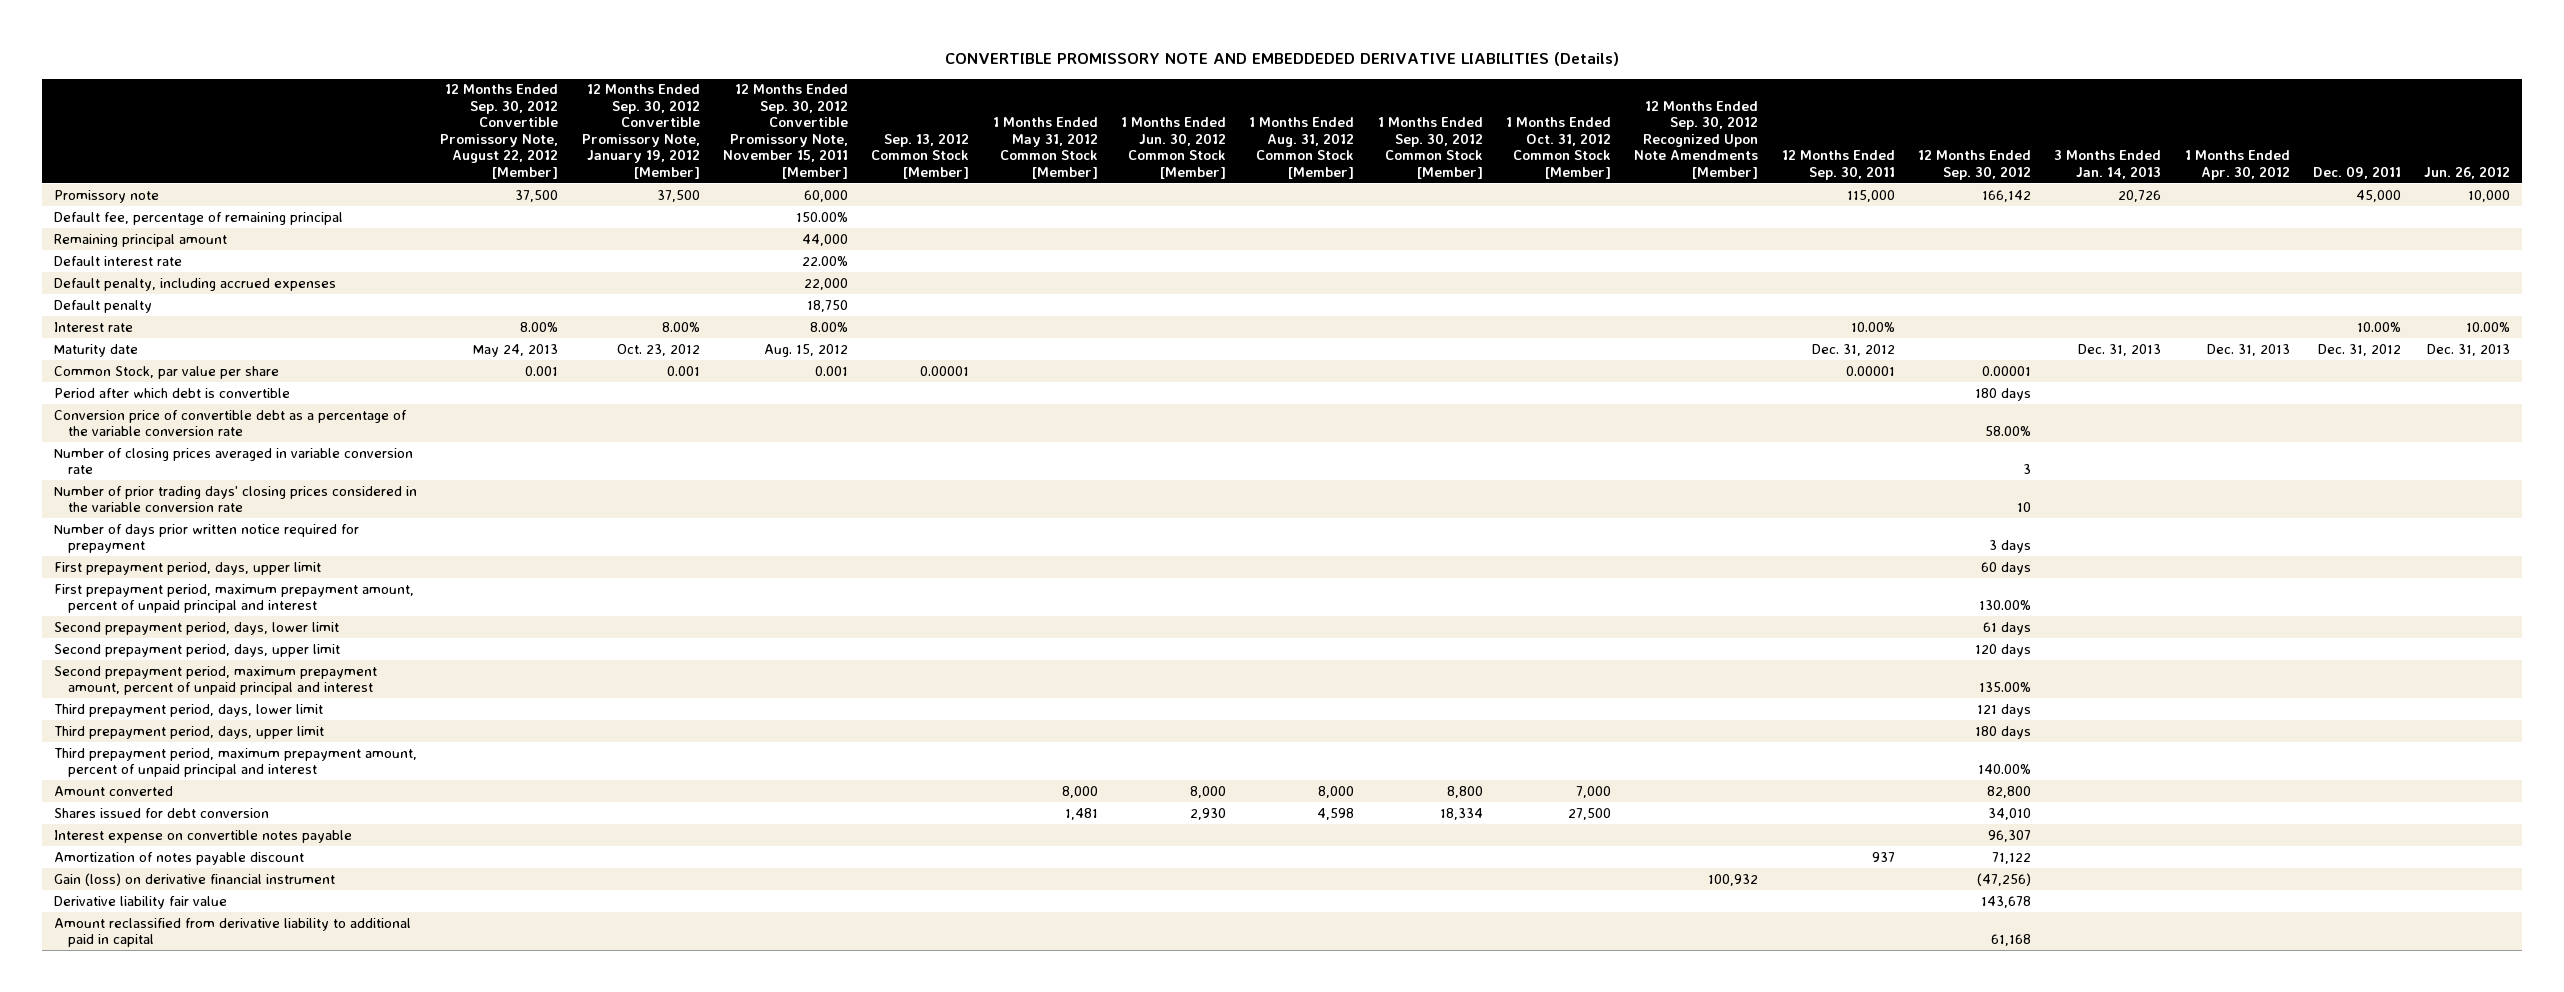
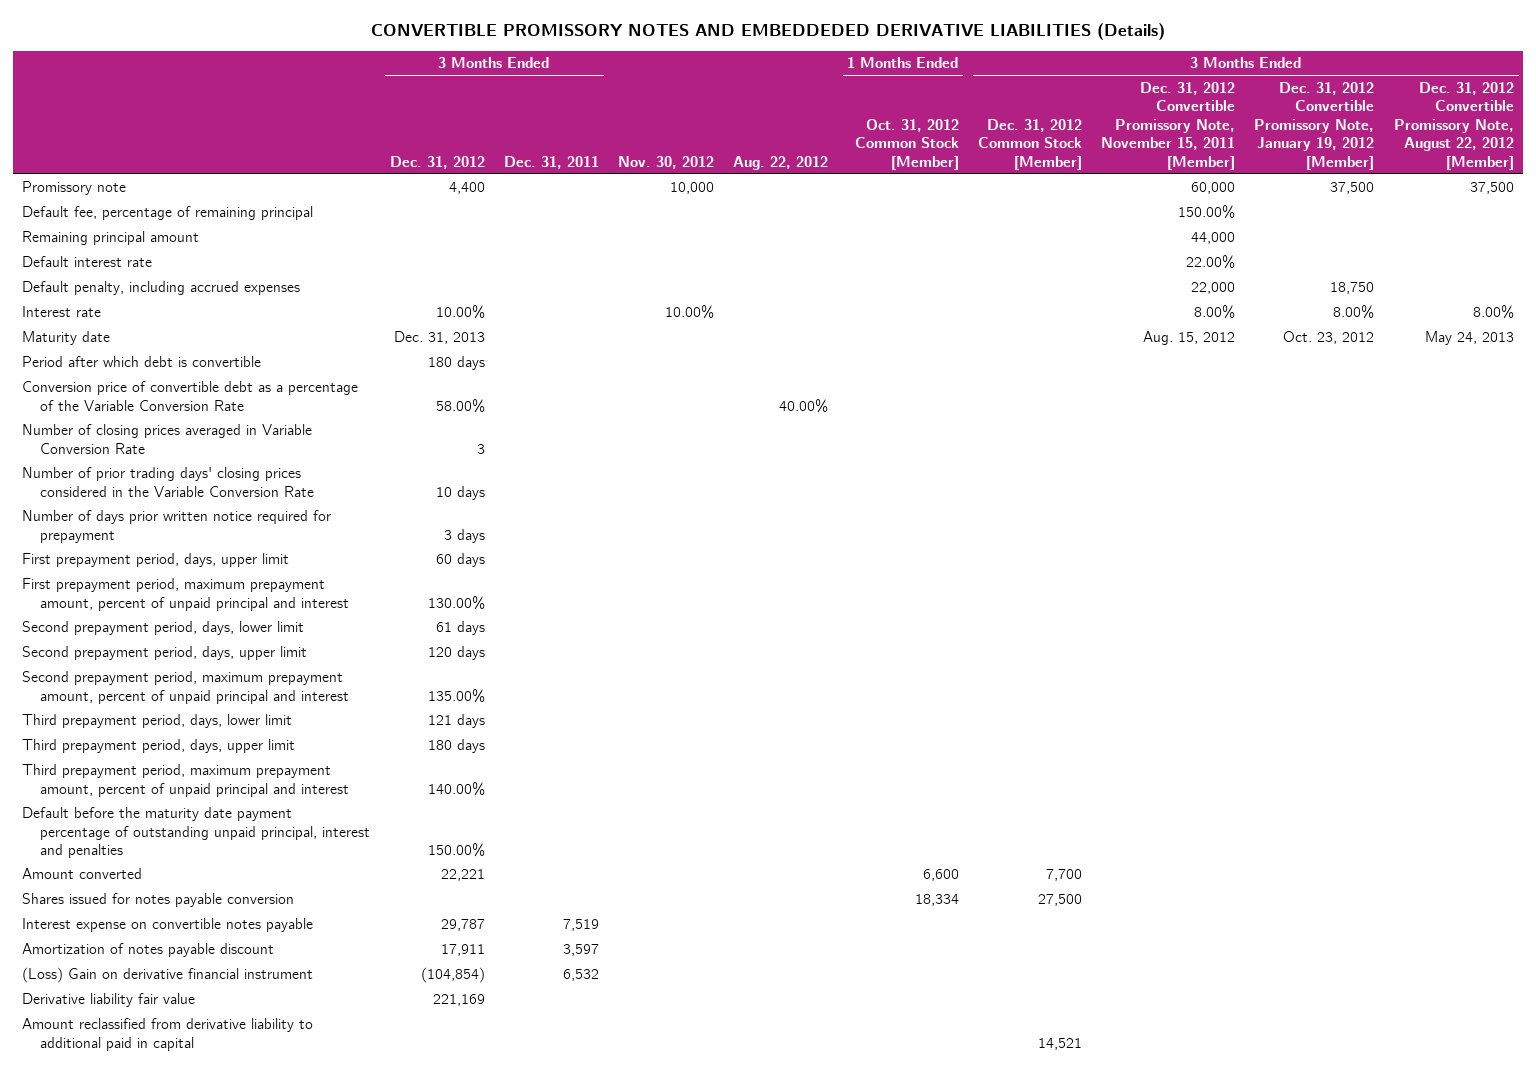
- CONVERTIBLE PROMISSORY NOTE AND EMBEDDEDED DERIVATIVE LIABILITIES (Details)
+ CONVERTIBLE PROMISSORY NOTES AND EMBEDDEDED DERIVATIVE LIABILITIES (Details)
- | 12 Months Ended Sep. 30, 2012 Convertible Promissory Note, August 22, 2012 [Member] | 12 Months Ended Sep. 30, 2012 Convertible Promissory Note, January 19, 2012 [Member] | 12 Months Ended Sep. 30, 2012 Convertible Promissory Note, November 15, 2011 [Member] | Sep. 13, 2012 Common Stock [Member] | 1 Months Ended May 31, 2012 Common Stock [Member] | 1 Months Ended Jun. 30, 2012 Common Stock [Member] | 1 Months Ended Aug. 31, 2012 Common Stock [Member] | 1 Months Ended Sep. 30, 2012 Common Stock [Member] | 1 Months Ended Oct. 31, 2012 Common Stock [Member] | 12 Months Ended Sep. 30, 2012 Recognized Upon Note Amendments [Member] | 12 Months Ended Sep. 30, 2011 | 12 Months Ended Sep. 30, 2012 | 3 Months Ended Jan. 14, 2013 | 1 Months Ended Apr. 30, 2012 | Dec. 09, 2011 | Jun. 26, 2012
+ | 3 Months Ended Dec. 31, 2012 | 3 Months Ended Dec. 31, 2011 | Nov. 30, 2012 | Aug. 22, 2012 | 1 Months Ended Oct. 31, 2012 Common Stock [Member] | 3 Months Ended Dec. 31, 2012 Common Stock [Member] | 3 Months Ended Dec. 31, 2012 Convertible Promissory Note, November 15, 2011 [Member] | 3 Months Ended Dec. 31, 2012 Convertible Promissory Note, January 19, 2012 [Member] | 3 Months Ended Dec. 31, 2012 Convertible Promissory Note, August 22, 2012 [Member]
- Default penalty | | | 18,750 | | | | | | | | | | | | |
- Common Stock, par value per share | 0.001 | 0.001 | 0.001 | 0.00001 | | | | | | | 0.00001 | 0.00001 | | | |
- Conversion price of convertible debt as a percentage of the variable conversion rate | | | | | | | | | | | | 58.00% | | | |
- Number of closing prices averaged in variable conversion rate | | | | | | | | | | | | 3 | | | |
- Number of prior trading days' closing prices considered in the variable conversion rate | | | | | | | | | | | | 10 | | | |
+ Conversion price of convertible debt as a percentage of the Variable Conversion Rate | 58.00% | | | 40.00% | | | | |
+ Number of closing prices averaged in Variable Conversion Rate | 3 | | | | | | | |
+ Number of prior trading days' closing prices considered in the Variable Conversion Rate | 10 days | | | | | | | |
- Amount converted | | | | | 8,000 | 8,000 | 8,000 | 8,800 | 7,000 | | | 82,800 | | | |
- Shares issued for debt conversion | | | | | 1,481 | 2,930 | 4,598 | 18,334 | 27,500 | | | 34,010 | | | |
+ Default before the maturity date payment percentage of outstanding unpaid principal, interest and penalties | 150.00% | | | | | | | |
+ Amount converted | 22,221 | | | | 6,600 | 7,700 | | |
+ Shares issued for notes payable conversion | | | | | 18,334 | 27,500 | | |
- Gain (loss) on derivative financial instrument | | | | | | | | | | 100,932 | | (47,256) | | | |
+ (Loss) Gain on derivative financial instrument | (104,854) | 6,532 | | | | | | |

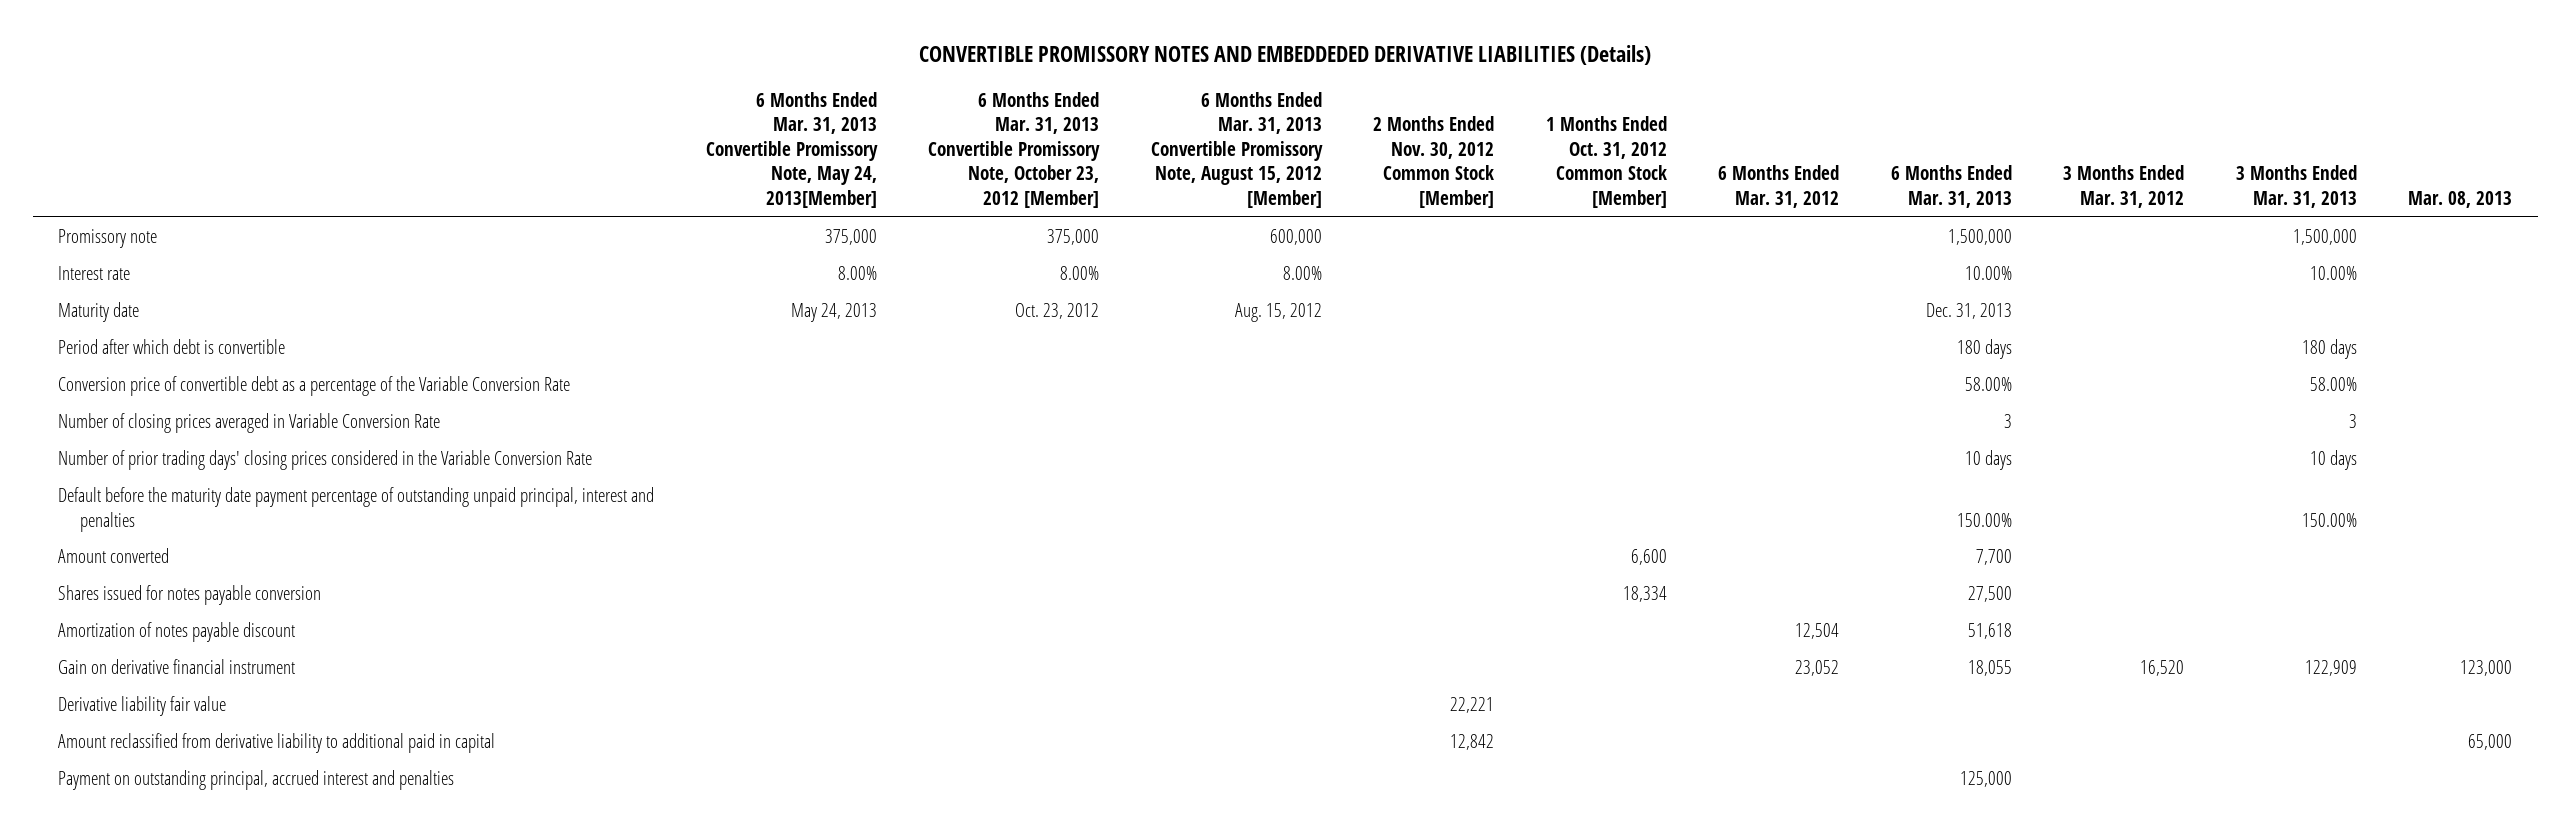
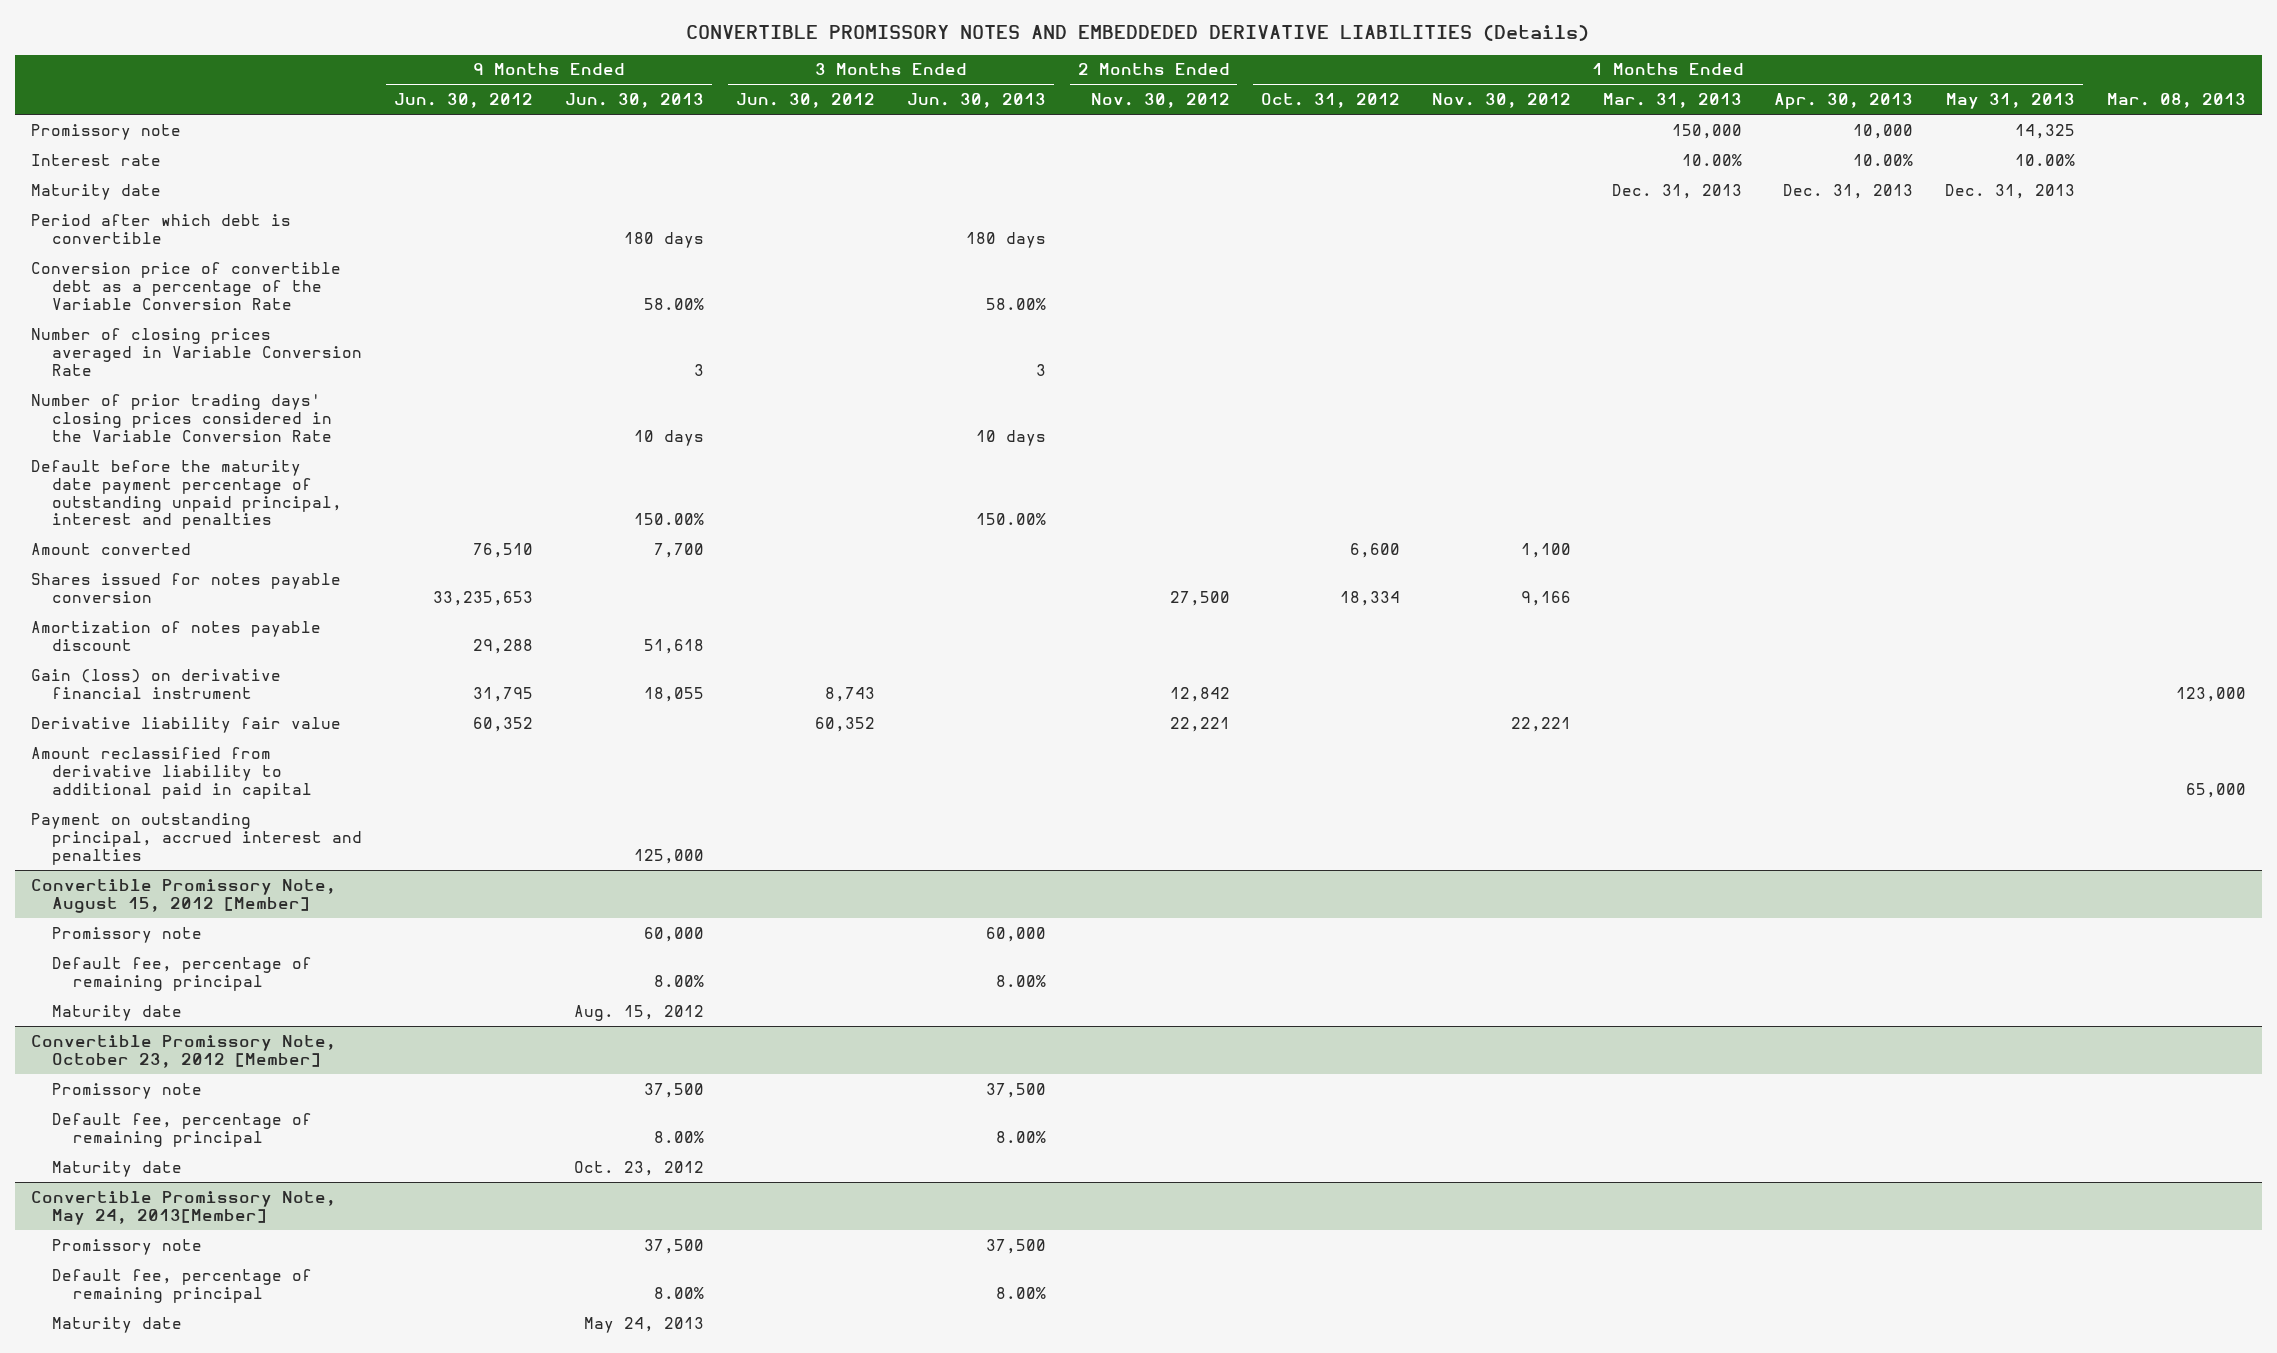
- | 6 Months Ended Mar. 31, 2013 Convertible Promissory Note, May 24, 2013[Member] | 6 Months Ended Mar. 31, 2013 Convertible Promissory Note, October 23, 2012 [Member] | 6 Months Ended Mar. 31, 2013 Convertible Promissory Note, August 15, 2012 [Member] | 2 Months Ended Nov. 30, 2012 Common Stock [Member] | 1 Months Ended Oct. 31, 2012 Common Stock [Member] | 6 Months Ended Mar. 31, 2012 | 6 Months Ended Mar. 31, 2013 | 3 Months Ended Mar. 31, 2012 | 3 Months Ended Mar. 31, 2013 | Mar. 08, 2013
+ | 9 Months Ended Jun. 30, 2012 | 9 Months Ended Jun. 30, 2013 | 3 Months Ended Jun. 30, 2012 | 3 Months Ended Jun. 30, 2013 | 2 Months Ended Nov. 30, 2012 | 1 Months Ended Oct. 31, 2012 | 1 Months Ended Nov. 30, 2012 | 1 Months Ended Mar. 31, 2013 | 1 Months Ended Apr. 30, 2013 | 1 Months Ended May 31, 2013 | Mar. 08, 2013
- Gain on derivative financial instrument | | | | | | 23,052 | 18,055 | 16,520 | 122,909 | 123,000
+ Gain (loss) on derivative financial instrument | 31,795 | 18,055 | 8,743 | | 12,842 | | | | | | 123,000
+ Convertible Promissory Note, August 15, 2012 [Member]
+ Promissory note | | 60,000 | | 60,000 | | | | | | |
+ Default fee, percentage of remaining principal | | 8.00% | | 8.00% | | | | | | |
+ Maturity date | | Aug. 15, 2012 | | | | | | | | |
+ Convertible Promissory Note, October 23, 2012 [Member]
+ Promissory note | | 37,500 | | 37,500 | | | | | | |
+ Default fee, percentage of remaining principal | | 8.00% | | 8.00% | | | | | | |
+ Maturity date | | Oct. 23, 2012 | | | | | | | | |
+ Convertible Promissory Note, May 24, 2013[Member]
+ Promissory note | | 37,500 | | 37,500 | | | | | | |
+ Default fee, percentage of remaining principal | | 8.00% | | 8.00% | | | | | | |
+ Maturity date | | May 24, 2013 | | | | | | | | |

